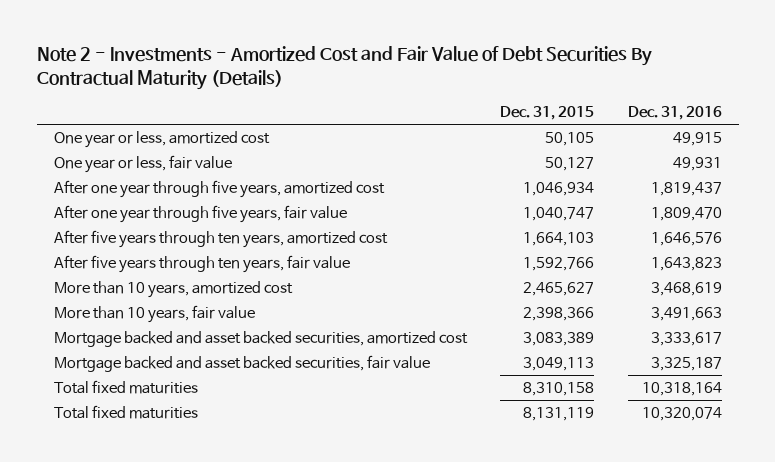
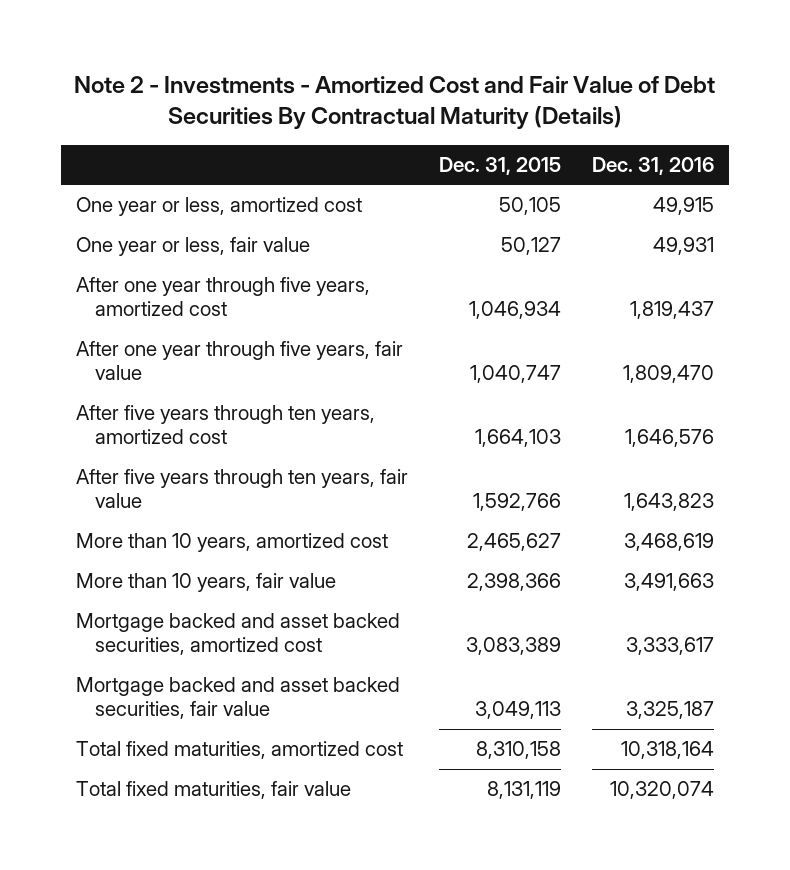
- Total fixed maturities | 8,310,158 | 10,318,164
- Total fixed maturities | 8,131,119 | 10,320,074
+ Total fixed maturities, amortized cost | 8,310,158 | 10,318,164
+ Total fixed maturities, fair value | 8,131,119 | 10,320,074

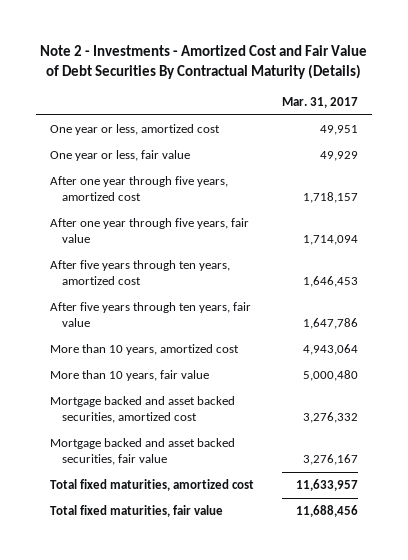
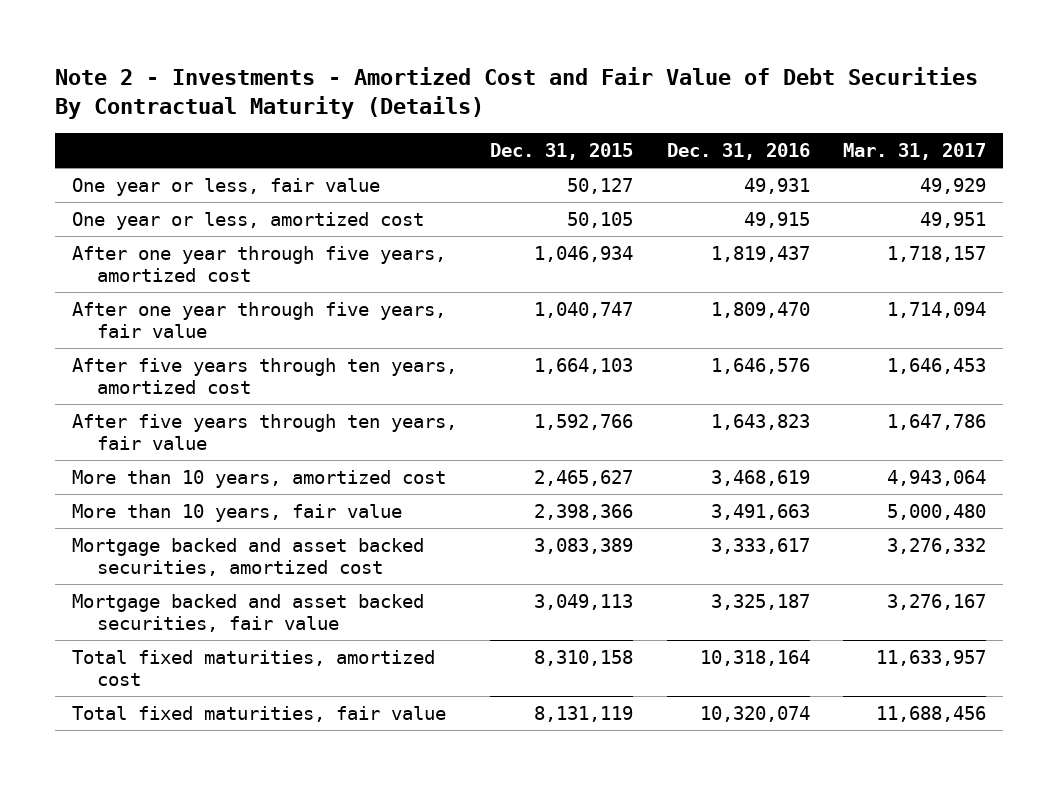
- | Mar. 31, 2017
+ | Dec. 31, 2015 | Dec. 31, 2016 | Mar. 31, 2017
moved down: One year or less, amortized cost | 50,105 | 49,915 | 49,951

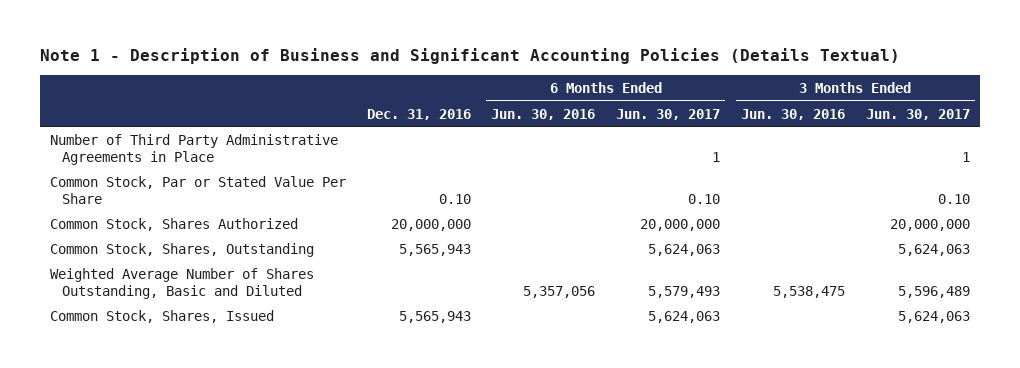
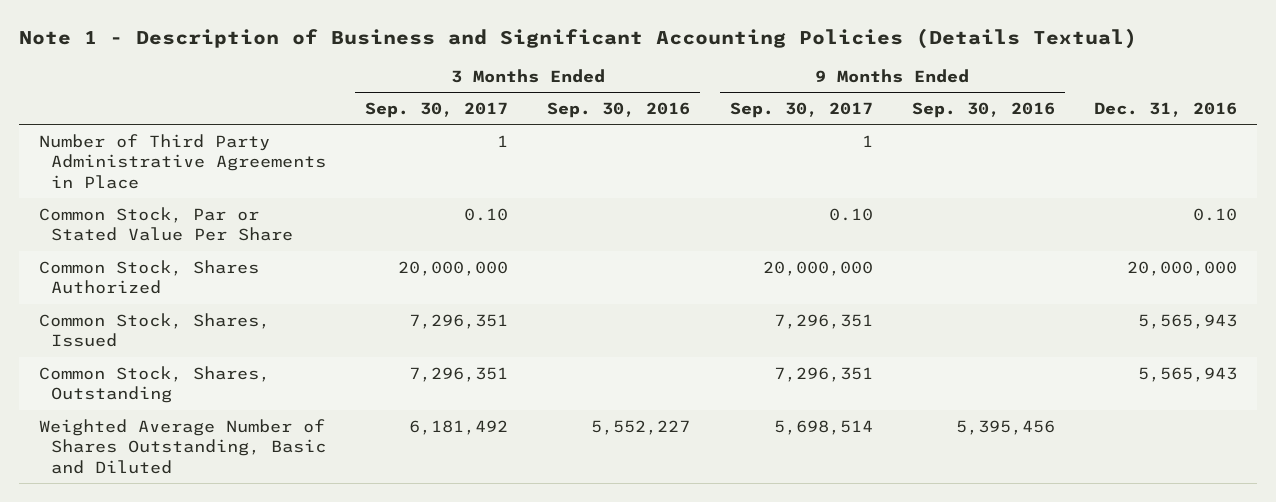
- | Dec. 31, 2016 | 6 Months Ended Jun. 30, 2016 | 6 Months Ended Jun. 30, 2017 | 3 Months Ended Jun. 30, 2016 | 3 Months Ended Jun. 30, 2017
+ | 3 Months Ended Sep. 30, 2017 | 3 Months Ended Sep. 30, 2016 | 9 Months Ended Sep. 30, 2017 | 9 Months Ended Sep. 30, 2016 | Dec. 31, 2016
moved up: Common Stock, Shares, Issued | 7,296,351 | | 7,296,351 | | 5,565,943

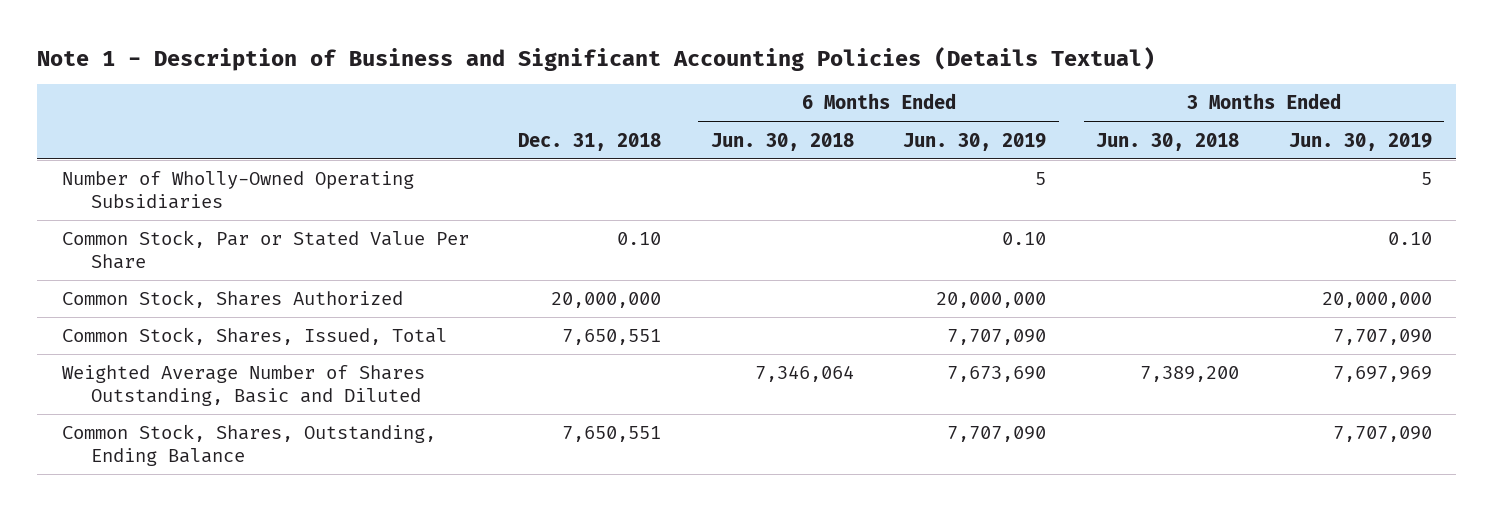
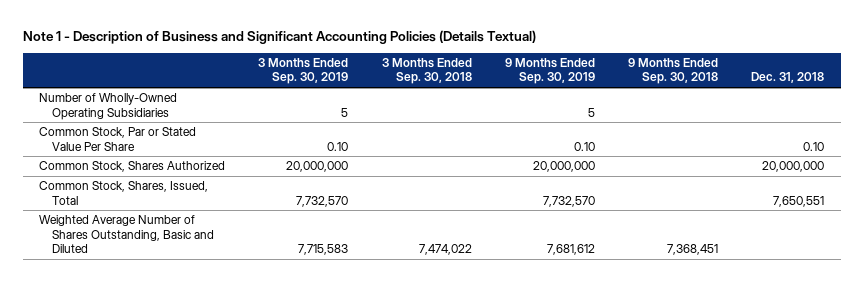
- | Dec. 31, 2018 | 6 Months Ended Jun. 30, 2018 | 6 Months Ended Jun. 30, 2019 | 3 Months Ended Jun. 30, 2018 | 3 Months Ended Jun. 30, 2019
+ | 3 Months Ended Sep. 30, 2019 | 3 Months Ended Sep. 30, 2018 | 9 Months Ended Sep. 30, 2019 | 9 Months Ended Sep. 30, 2018 | Dec. 31, 2018
- Common Stock, Shares, Outstanding, Ending Balance | 7,650,551 | | 7,707,090 | | 7,707,090

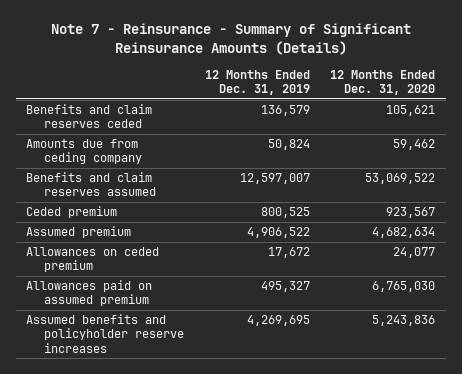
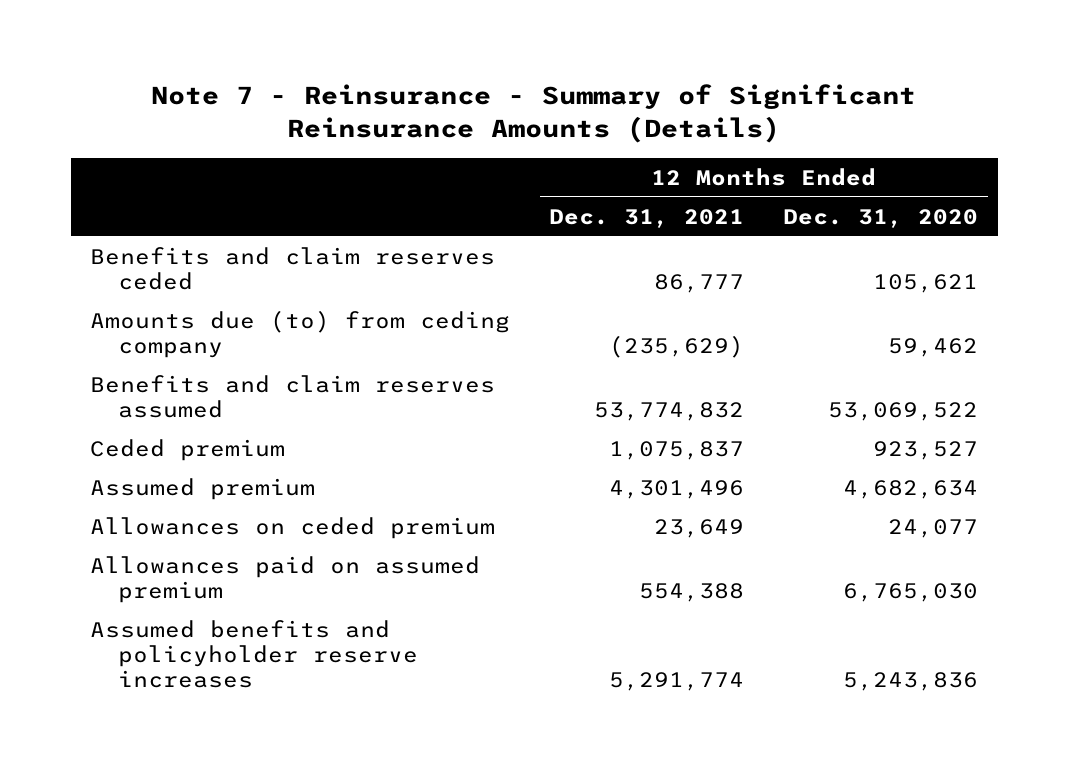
- | 12 Months Ended Dec. 31, 2019 | 12 Months Ended Dec. 31, 2020
+ | 12 Months Ended Dec. 31, 2021 | 12 Months Ended Dec. 31, 2020
- Amounts due from ceding company | 50,824 | 59,462
+ Amounts due (to) from ceding company | (235,629) | 59,462
- Ceded premium | 800,525 | 923,567
+ Ceded premium | 1,075,837 | 923,527

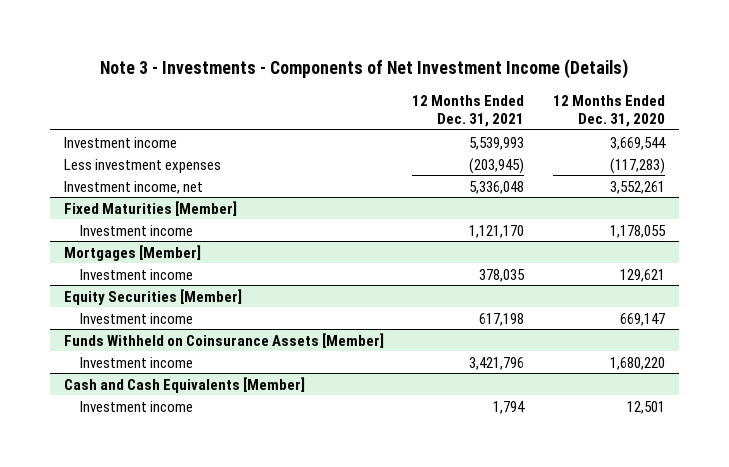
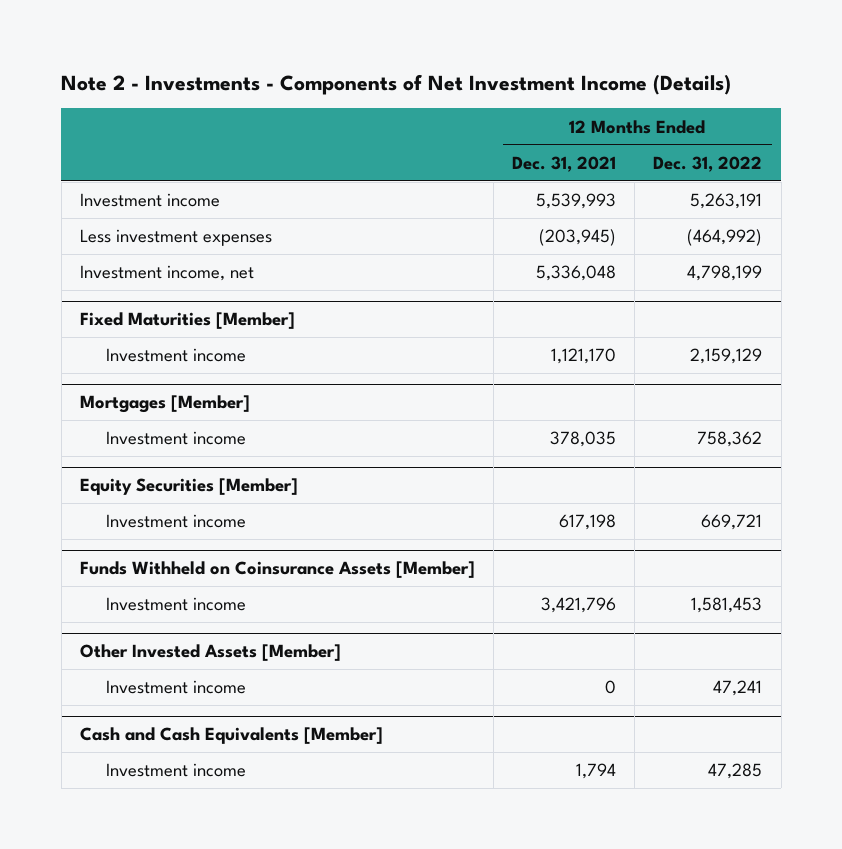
- Note 3 - Investments - Components of Net Investment Income (Details)
+ Note 2 - Investments - Components of Net Investment Income (Details)
- | 12 Months Ended Dec. 31, 2021 | 12 Months Ended Dec. 31, 2020
+ | 12 Months Ended Dec. 31, 2021 | 12 Months Ended Dec. 31, 2022
+ Other Invested Assets [Member]
+ Investment income | 0 | 47,241

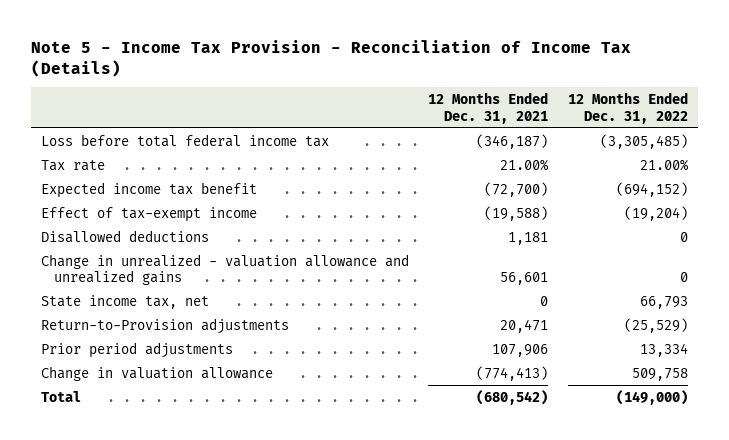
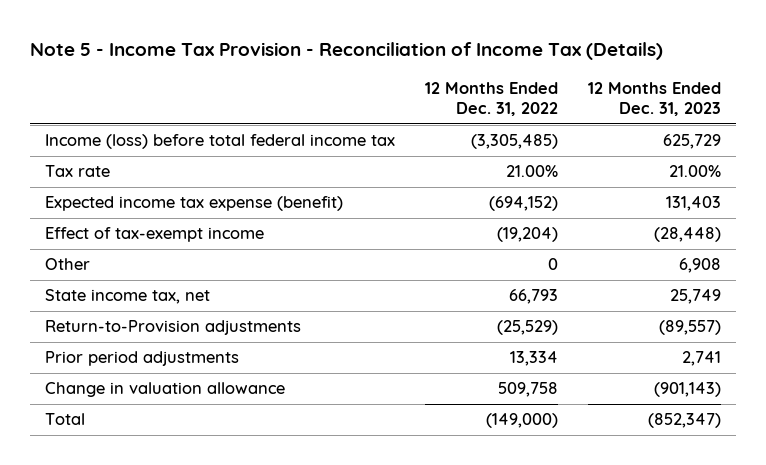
- | 12 Months Ended Dec. 31, 2021 | 12 Months Ended Dec. 31, 2022
+ | 12 Months Ended Dec. 31, 2022 | 12 Months Ended Dec. 31, 2023
- Loss before total federal income tax | (346,187) | (3,305,485)
+ Income (loss) before total federal income tax | (3,305,485) | 625,729
- Expected income tax benefit | (72,700) | (694,152)
+ Expected income tax expense (benefit) | (694,152) | 131,403
- Disallowed deductions | 1,181 | 0
- Change in unrealized - valuation allowance and unrealized gains | 56,601 | 0
+ Other | 0 | 6,908

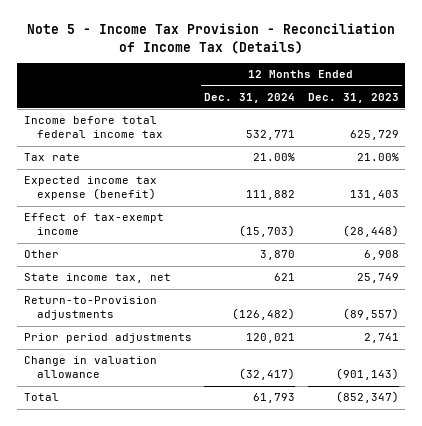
- | 12 Months Ended Dec. 31, 2022 | 12 Months Ended Dec. 31, 2023
+ | 12 Months Ended Dec. 31, 2024 | 12 Months Ended Dec. 31, 2023
- Income (loss) before total federal income tax | (3,305,485) | 625,729
+ Income before total federal income tax | 532,771 | 625,729

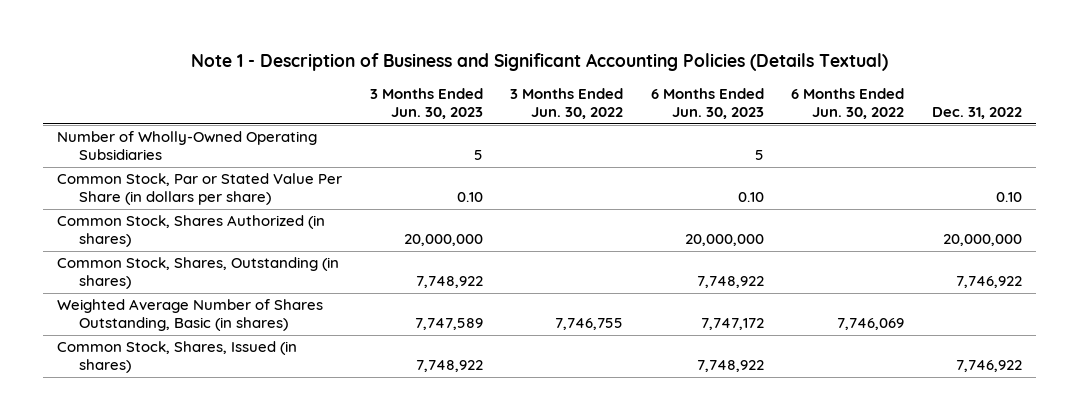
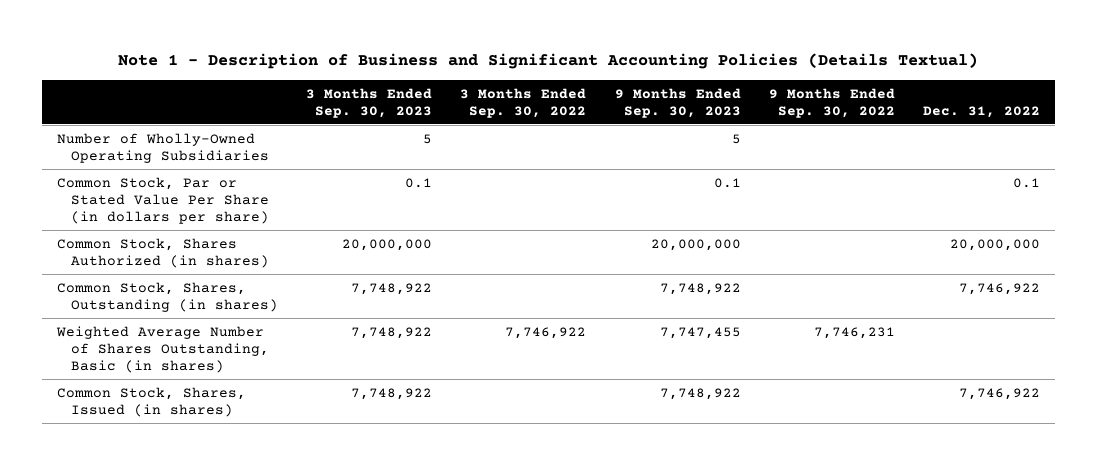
- | 3 Months Ended Jun. 30, 2023 | 3 Months Ended Jun. 30, 2022 | 6 Months Ended Jun. 30, 2023 | 6 Months Ended Jun. 30, 2022 | Dec. 31, 2022
+ | 3 Months Ended Sep. 30, 2023 | 3 Months Ended Sep. 30, 2022 | 9 Months Ended Sep. 30, 2023 | 9 Months Ended Sep. 30, 2022 | Dec. 31, 2022
- Common Stock, Par or Stated Value Per Share (in dollars per share) | 0.10 | | 0.10 | | 0.10
+ Common Stock, Par or Stated Value Per Share (in dollars per share) | 0.1 | | 0.1 | | 0.1

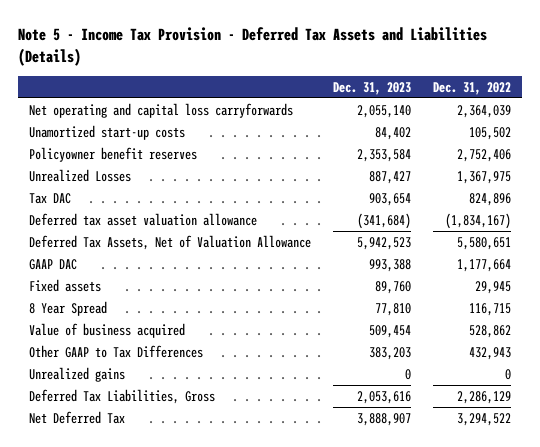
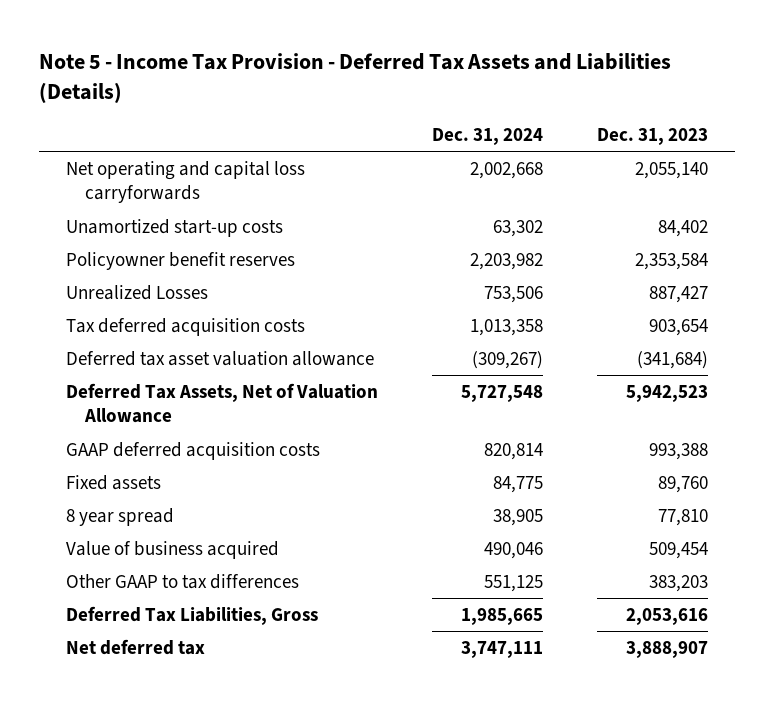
- | Dec. 31, 2023 | Dec. 31, 2022
+ | Dec. 31, 2024 | Dec. 31, 2023
- Tax DAC | 903,654 | 824,896
+ Tax deferred acquisition costs | 1,013,358 | 903,654
- GAAP DAC | 993,388 | 1,177,664
+ GAAP deferred acquisition costs | 820,814 | 993,388
- 8 Year Spread | 77,810 | 116,715
+ 8 year spread | 38,905 | 77,810
- Other GAAP to Tax Differences | 383,203 | 432,943
- Unrealized gains | 0 | 0
+ Other GAAP to tax differences | 551,125 | 383,203
- Net Deferred Tax | 3,888,907 | 3,294,522
+ Net deferred tax | 3,747,111 | 3,888,907

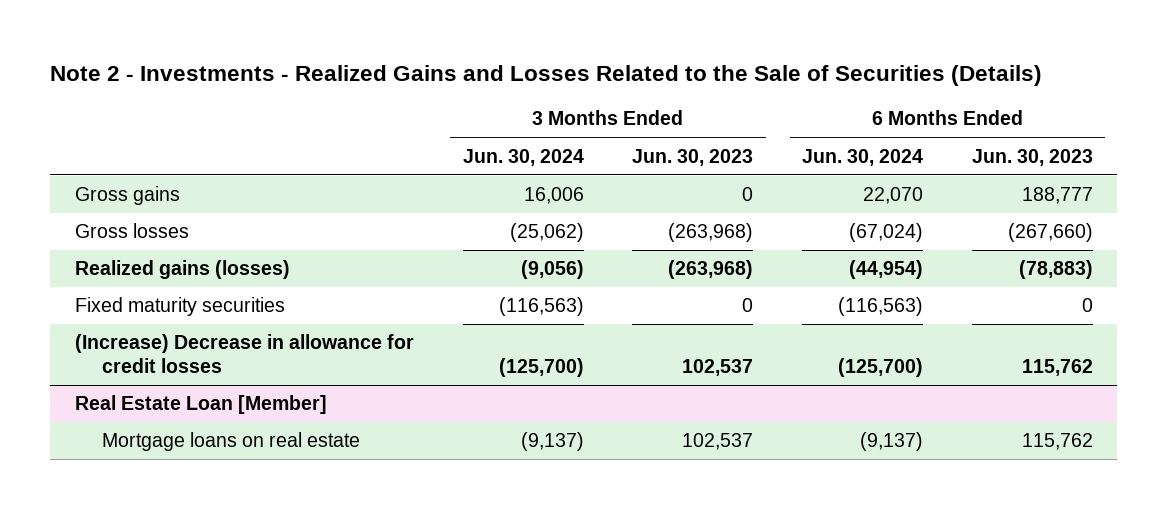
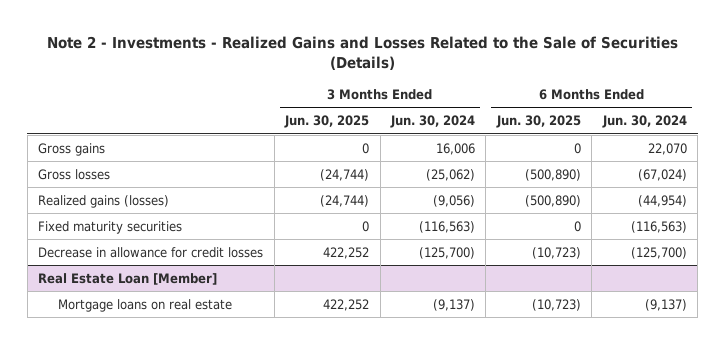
- | 3 Months Ended Jun. 30, 2024 | 3 Months Ended Jun. 30, 2023 | 6 Months Ended Jun. 30, 2024 | 6 Months Ended Jun. 30, 2023
+ | 3 Months Ended Jun. 30, 2025 | 3 Months Ended Jun. 30, 2024 | 6 Months Ended Jun. 30, 2025 | 6 Months Ended Jun. 30, 2024
- (Increase) Decrease in allowance for credit losses | (125,700) | 102,537 | (125,700) | 115,762
+ Decrease in allowance for credit losses | 422,252 | (125,700) | (10,723) | (125,700)

